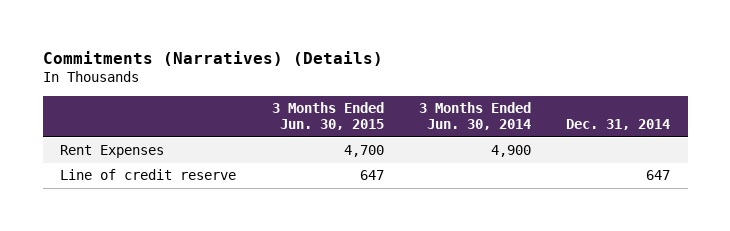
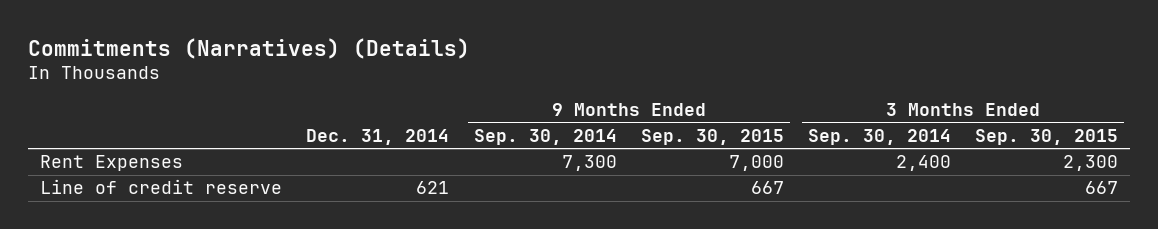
- | 3 Months Ended Jun. 30, 2015 | 3 Months Ended Jun. 30, 2014 | Dec. 31, 2014
+ | Dec. 31, 2014 | 9 Months Ended Sep. 30, 2014 | 9 Months Ended Sep. 30, 2015 | 3 Months Ended Sep. 30, 2014 | 3 Months Ended Sep. 30, 2015
- Line of credit reserve | 647 | | 647
+ Line of credit reserve | 621 | | 667 | | 667

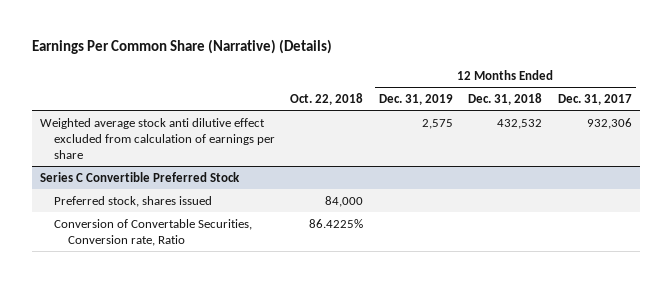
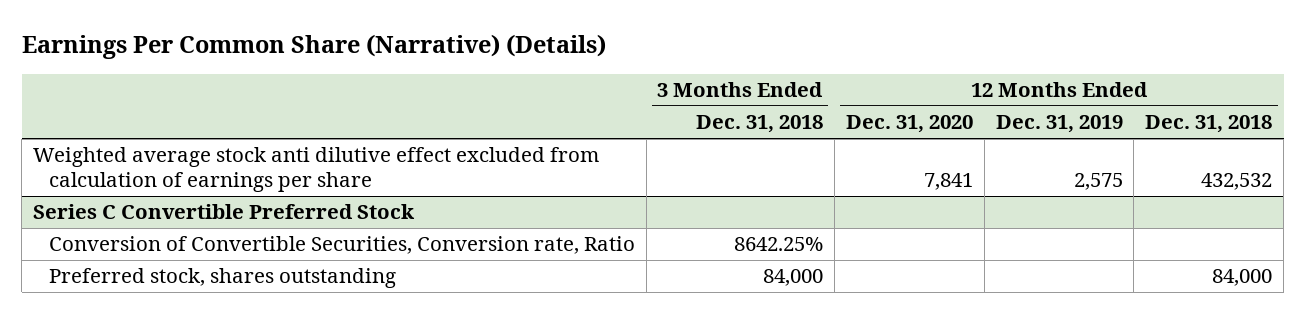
- | Oct. 22, 2018 | 12 Months Ended Dec. 31, 2019 | 12 Months Ended Dec. 31, 2018 | 12 Months Ended Dec. 31, 2017
+ | 3 Months Ended Dec. 31, 2018 | 12 Months Ended Dec. 31, 2020 | 12 Months Ended Dec. 31, 2019 | 12 Months Ended Dec. 31, 2018
@ Series C Convertible Preferred Stock
- Preferred stock, shares issued | 84,000 | | |
- Conversion of Convertable Securities, Conversion rate, Ratio | 86.4225% | | |
+ Conversion of Convertible Securities, Conversion rate, Ratio | 8642.25% | | |
+ Preferred stock, shares outstanding | 84,000 | | | 84,000

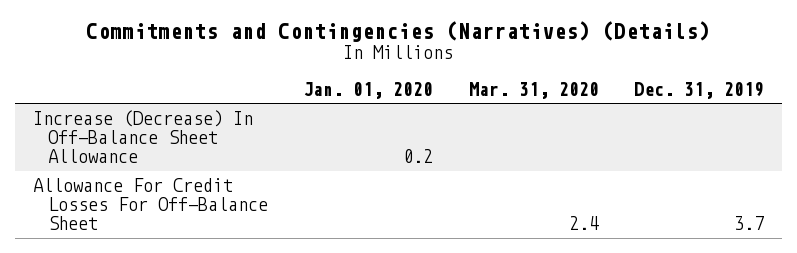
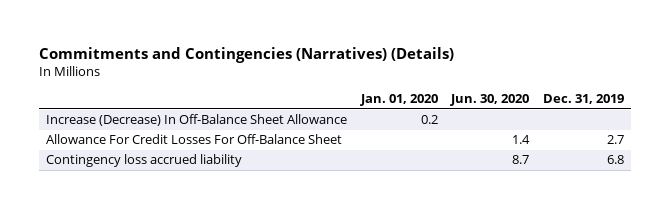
- | Jan. 01, 2020 | Mar. 31, 2020 | Dec. 31, 2019
+ | Jan. 01, 2020 | Jun. 30, 2020 | Dec. 31, 2019
- Allowance For Credit Losses For Off-Balance Sheet | | 2.4 | 3.7
+ Allowance For Credit Losses For Off-Balance Sheet | | 1.4 | 2.7
+ Contingency loss accrued liability | | 8.7 | 6.8

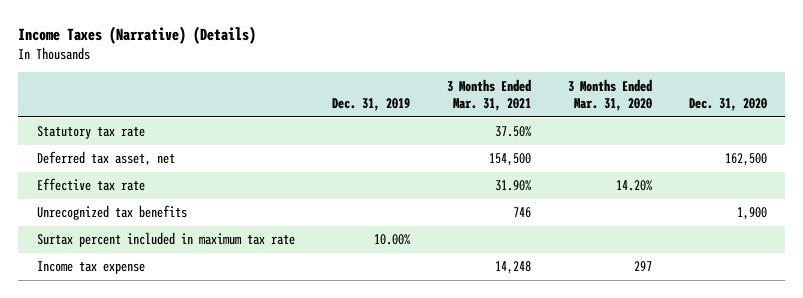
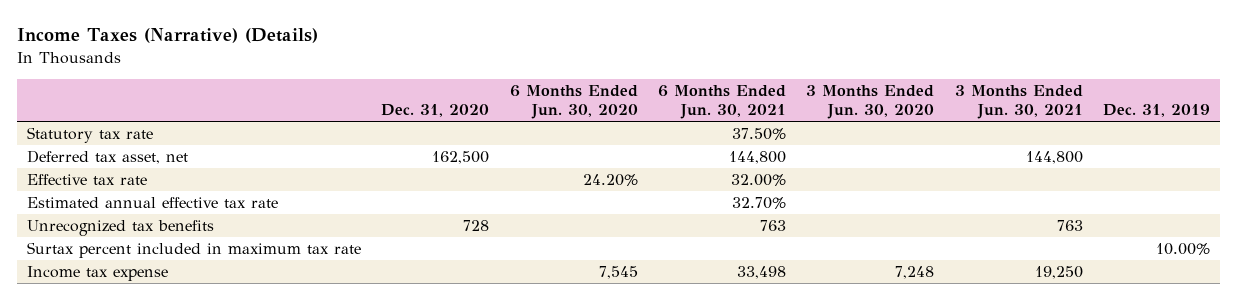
- | Dec. 31, 2019 | 3 Months Ended Mar. 31, 2021 | 3 Months Ended Mar. 31, 2020 | Dec. 31, 2020
+ | Dec. 31, 2020 | 6 Months Ended Jun. 30, 2020 | 6 Months Ended Jun. 30, 2021 | 3 Months Ended Jun. 30, 2020 | 3 Months Ended Jun. 30, 2021 | Dec. 31, 2019
- Unrecognized tax benefits | | 746 | | 1,900
+ Estimated annual effective tax rate | | | 32.70% | | |
+ Unrecognized tax benefits | 728 | | 763 | | 763 |

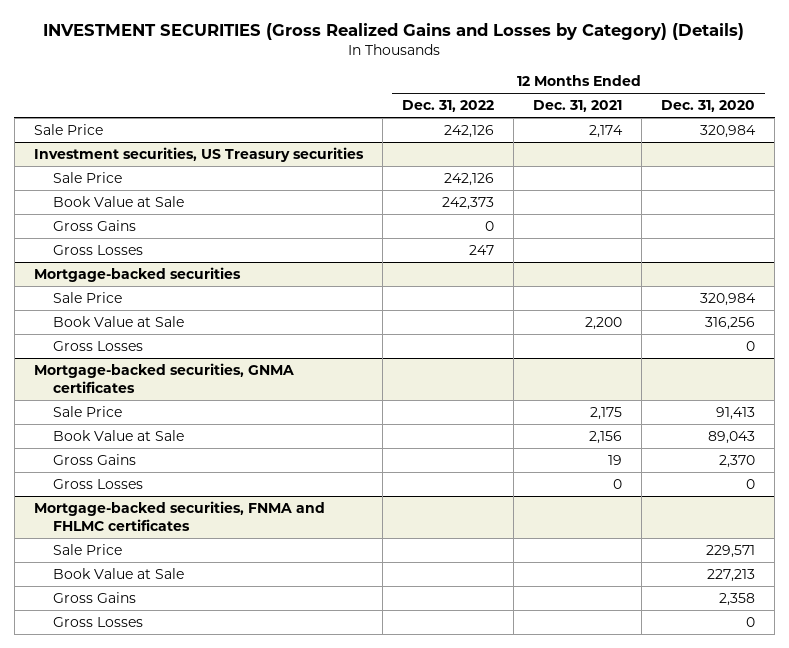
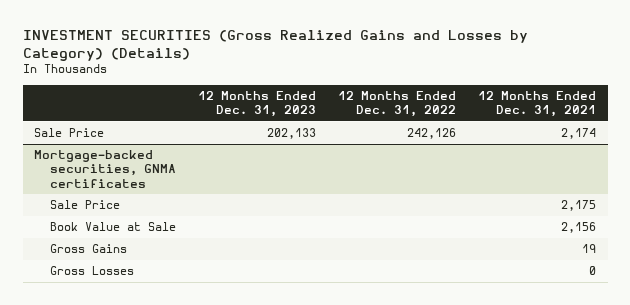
- | 12 Months Ended Dec. 31, 2022 | 12 Months Ended Dec. 31, 2021 | 12 Months Ended Dec. 31, 2020
+ | 12 Months Ended Dec. 31, 2023 | 12 Months Ended Dec. 31, 2022 | 12 Months Ended Dec. 31, 2021
- Investment securities, US Treasury securities
- Sale Price | 242,126 | |
- Book Value at Sale | 242,373 | |
- Gross Gains | 0 | |
- Gross Losses | 247 | |
- Mortgage-backed securities
- Sale Price | | | 320,984
- Book Value at Sale | | 2,200 | 316,256
- Gross Losses | | | 0
- Mortgage-backed securities, FNMA and FHLMC certificates
- Sale Price | | | 229,571
- Book Value at Sale | | | 227,213
- Gross Gains | | | 2,358
- Gross Losses | | | 0

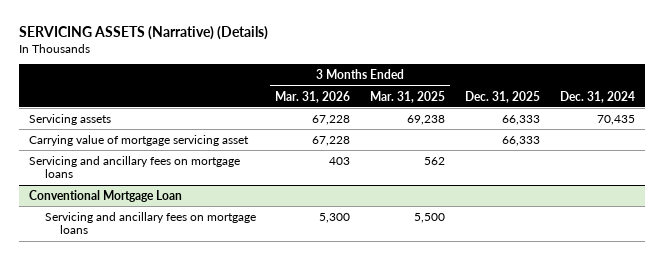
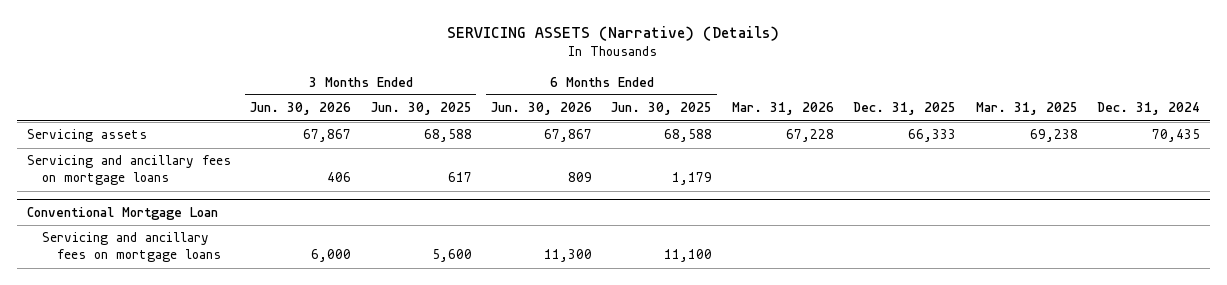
- | 3 Months Ended Mar. 31, 2026 | 3 Months Ended Mar. 31, 2025 | Dec. 31, 2025 | Dec. 31, 2024
+ | 3 Months Ended Jun. 30, 2026 | 3 Months Ended Jun. 30, 2025 | 6 Months Ended Jun. 30, 2026 | 6 Months Ended Jun. 30, 2025 | Mar. 31, 2026 | Dec. 31, 2025 | Mar. 31, 2025 | Dec. 31, 2024
- Carrying value of mortgage servicing asset | 67,228 | | 66,333 |

